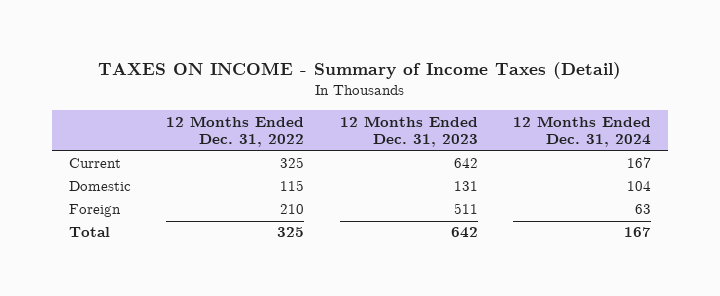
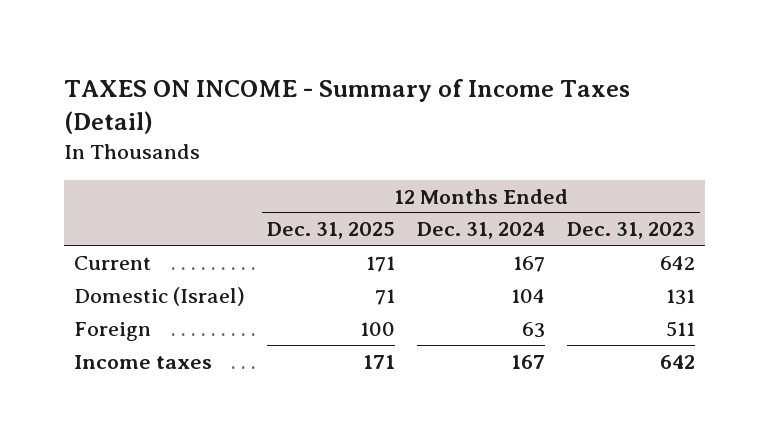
- | 12 Months Ended Dec. 31, 2022 | 12 Months Ended Dec. 31, 2023 | 12 Months Ended Dec. 31, 2024
+ | 12 Months Ended Dec. 31, 2025 | 12 Months Ended Dec. 31, 2024 | 12 Months Ended Dec. 31, 2023
- Domestic | 115 | 131 | 104
+ Domestic (Israel) | 71 | 104 | 131
- Total | 325 | 642 | 167
+ Income taxes | 171 | 167 | 642

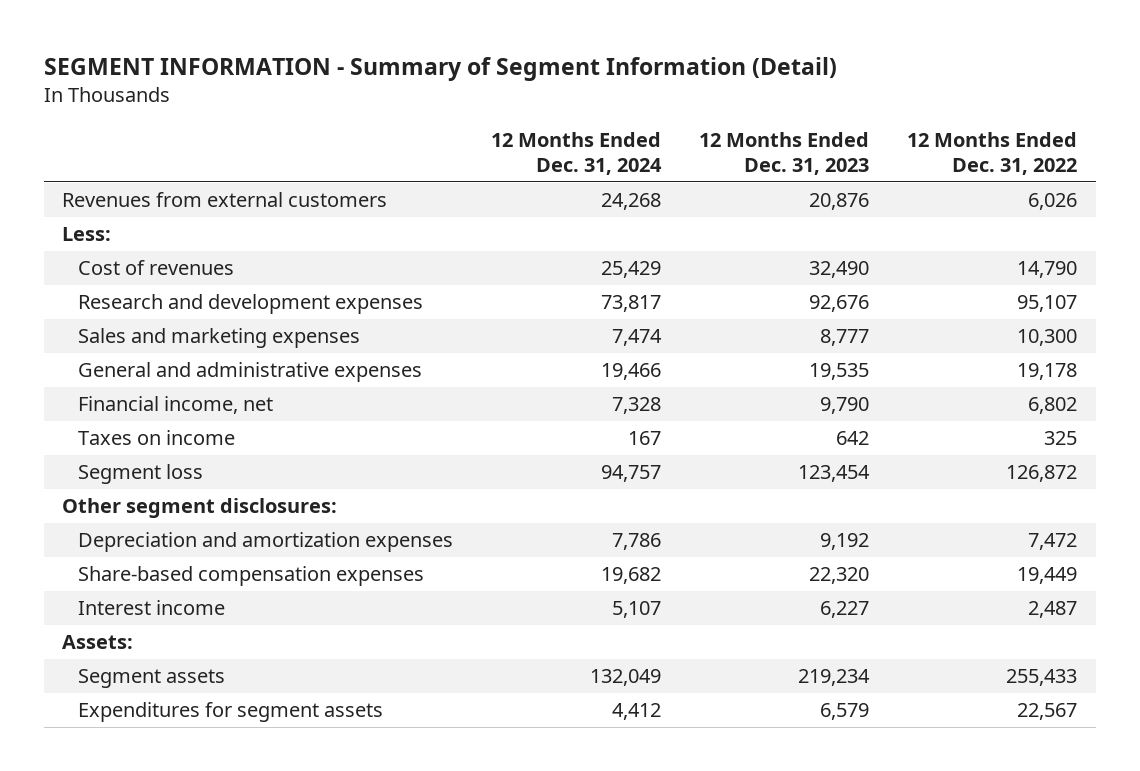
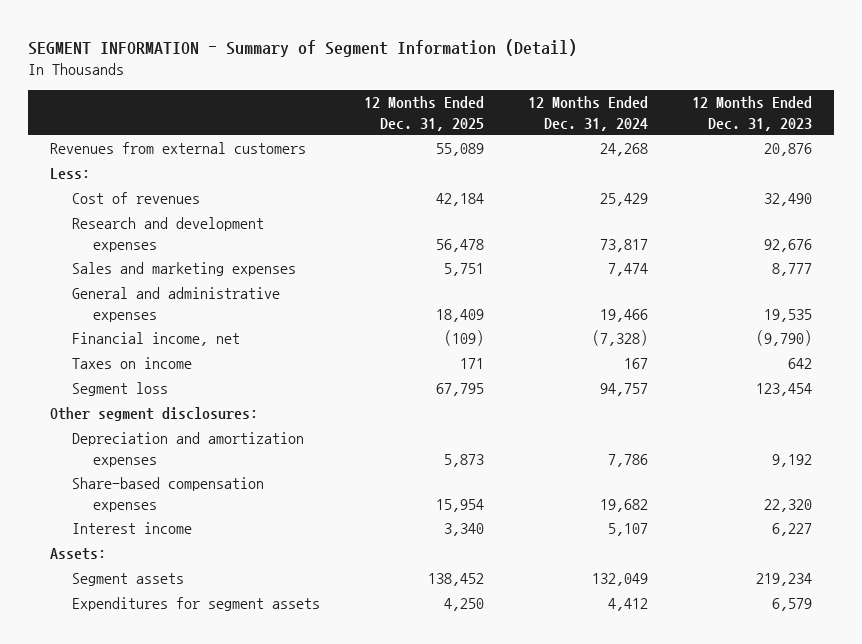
- | 12 Months Ended Dec. 31, 2024 | 12 Months Ended Dec. 31, 2023 | 12 Months Ended Dec. 31, 2022
+ | 12 Months Ended Dec. 31, 2025 | 12 Months Ended Dec. 31, 2024 | 12 Months Ended Dec. 31, 2023
- Financial income, net | 7,328 | 9,790 | 6,802
+ Financial income, net | (109) | (7,328) | (9,790)

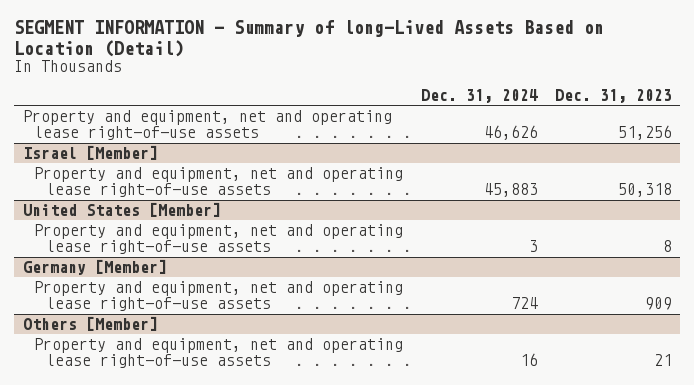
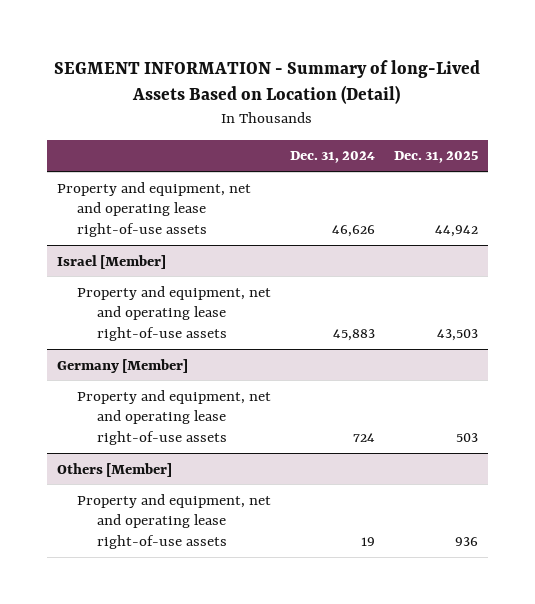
- | Dec. 31, 2024 | Dec. 31, 2023
+ | Dec. 31, 2024 | Dec. 31, 2025
- United States [Member]
- Property and equipment, net and operating lease right-of-use assets | 3 | 8
@ Others [Member]
- Property and equipment, net and operating lease right-of-use assets | 16 | 21
+ Property and equipment, net and operating lease right-of-use assets | 19 | 936

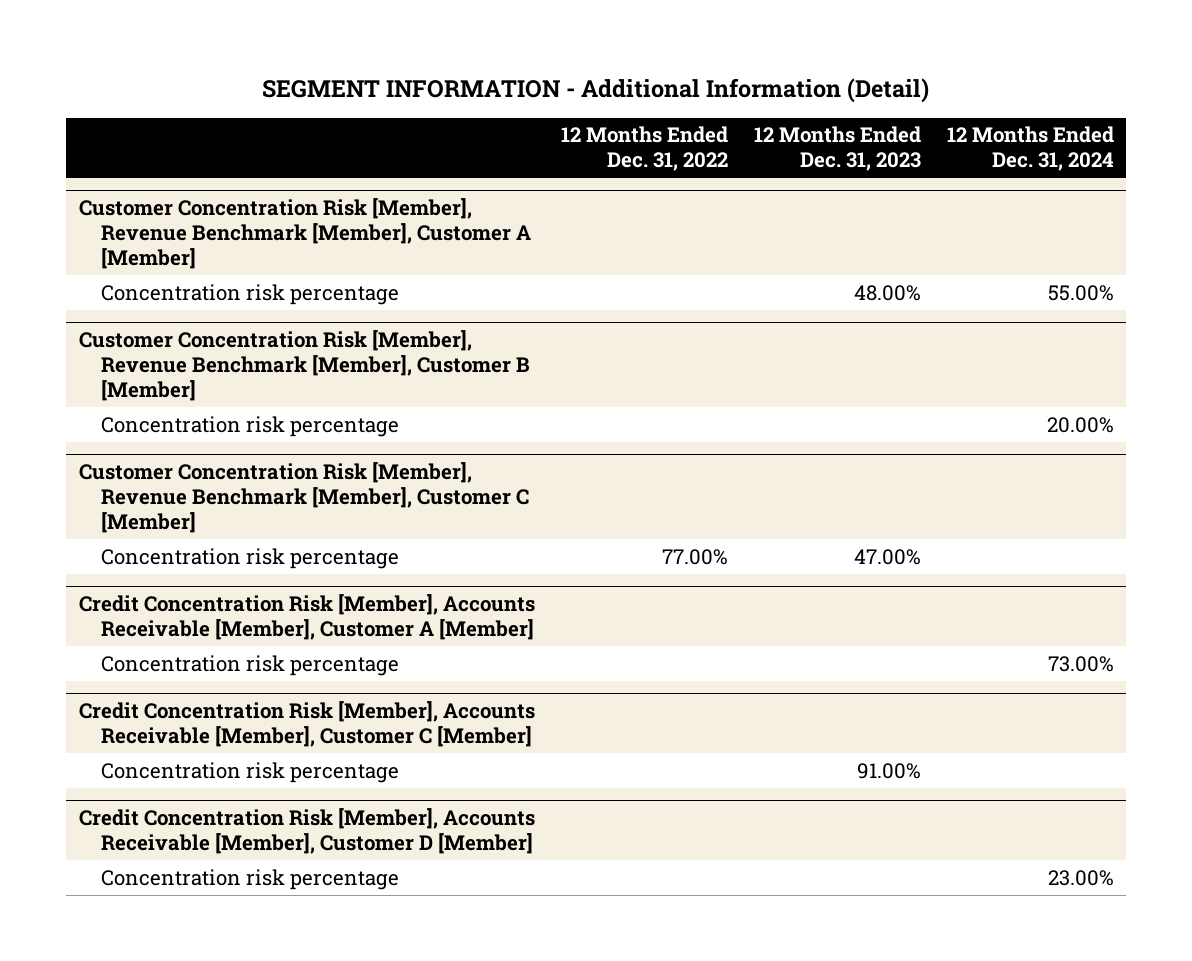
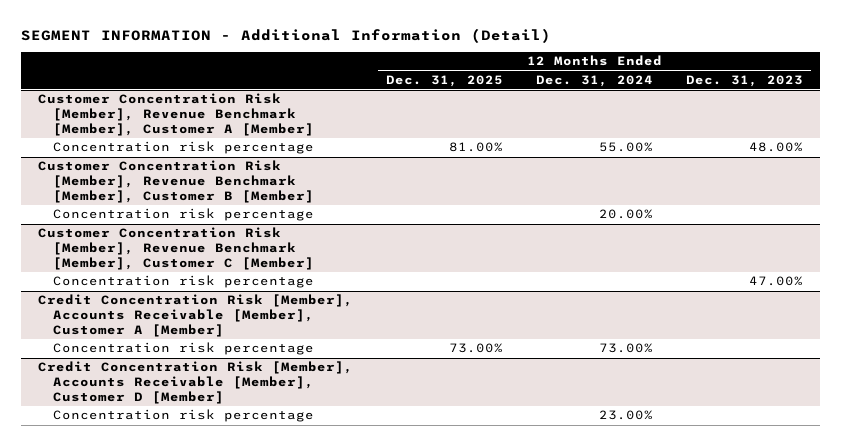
- | 12 Months Ended Dec. 31, 2022 | 12 Months Ended Dec. 31, 2023 | 12 Months Ended Dec. 31, 2024
+ | 12 Months Ended Dec. 31, 2025 | 12 Months Ended Dec. 31, 2024 | 12 Months Ended Dec. 31, 2023
- Credit Concentration Risk [Member], Accounts Receivable [Member], Customer C [Member]
- Concentration risk percentage | | 91.00% |

